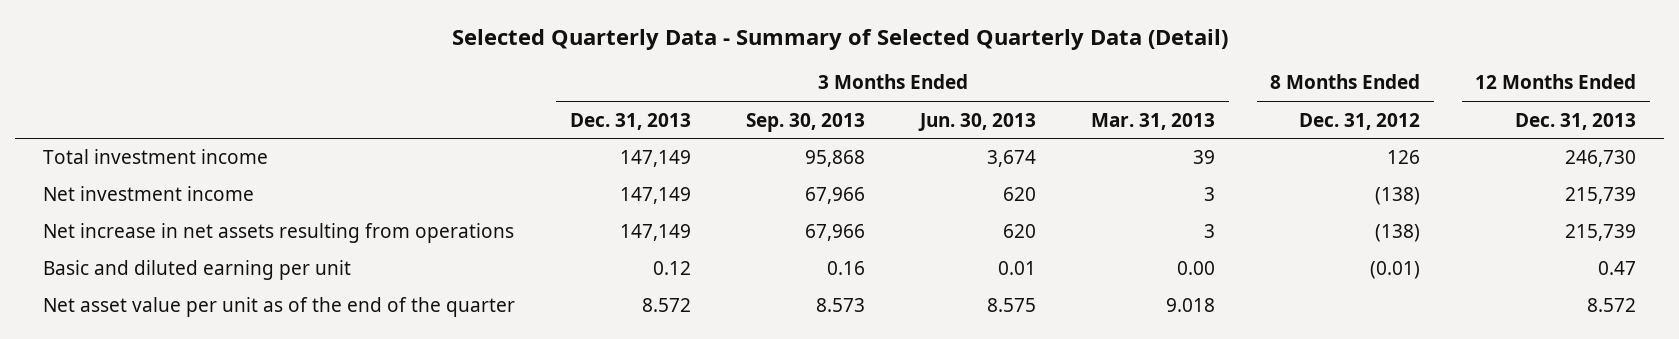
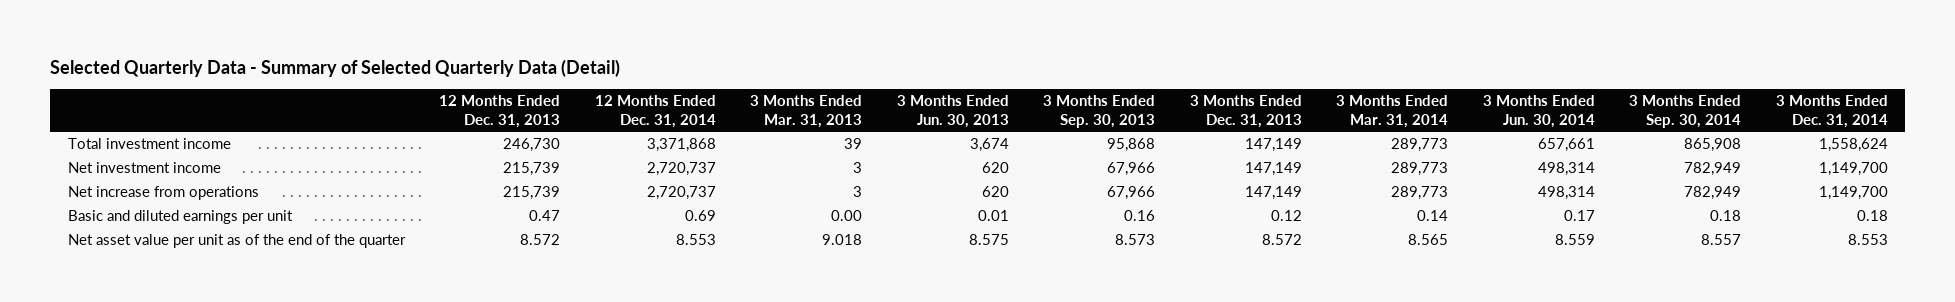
- | 3 Months Ended Dec. 31, 2013 | 3 Months Ended Sep. 30, 2013 | 3 Months Ended Jun. 30, 2013 | 3 Months Ended Mar. 31, 2013 | 8 Months Ended Dec. 31, 2012 | 12 Months Ended Dec. 31, 2013
+ | 12 Months Ended Dec. 31, 2013 | 12 Months Ended Dec. 31, 2014 | 3 Months Ended Mar. 31, 2013 | 3 Months Ended Jun. 30, 2013 | 3 Months Ended Sep. 30, 2013 | 3 Months Ended Dec. 31, 2013 | 3 Months Ended Mar. 31, 2014 | 3 Months Ended Jun. 30, 2014 | 3 Months Ended Sep. 30, 2014 | 3 Months Ended Dec. 31, 2014
- Net increase in net assets resulting from operations | 147,149 | 67,966 | 620 | 3 | (138) | 215,739
- Basic and diluted earning per unit | 0.12 | 0.16 | 0.01 | 0.00 | (0.01) | 0.47
+ Net increase from operations | 215,739 | 2,720,737 | 3 | 620 | 67,966 | 147,149 | 289,773 | 498,314 | 782,949 | 1,149,700
+ Basic and diluted earnings per unit | 0.47 | 0.69 | 0.00 | 0.01 | 0.16 | 0.12 | 0.14 | 0.17 | 0.18 | 0.18

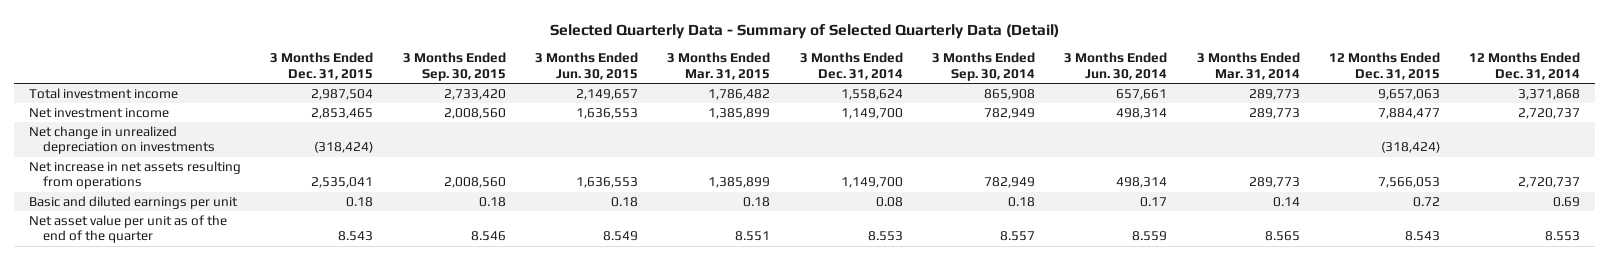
- | 12 Months Ended Dec. 31, 2013 | 12 Months Ended Dec. 31, 2014 | 3 Months Ended Mar. 31, 2013 | 3 Months Ended Jun. 30, 2013 | 3 Months Ended Sep. 30, 2013 | 3 Months Ended Dec. 31, 2013 | 3 Months Ended Mar. 31, 2014 | 3 Months Ended Jun. 30, 2014 | 3 Months Ended Sep. 30, 2014 | 3 Months Ended Dec. 31, 2014
+ | 3 Months Ended Dec. 31, 2015 | 3 Months Ended Sep. 30, 2015 | 3 Months Ended Jun. 30, 2015 | 3 Months Ended Mar. 31, 2015 | 3 Months Ended Dec. 31, 2014 | 3 Months Ended Sep. 30, 2014 | 3 Months Ended Jun. 30, 2014 | 3 Months Ended Mar. 31, 2014 | 12 Months Ended Dec. 31, 2015 | 12 Months Ended Dec. 31, 2014
- Net increase from operations | 215,739 | 2,720,737 | 3 | 620 | 67,966 | 147,149 | 289,773 | 498,314 | 782,949 | 1,149,700
- Basic and diluted earnings per unit | 0.47 | 0.69 | 0.00 | 0.01 | 0.16 | 0.12 | 0.14 | 0.17 | 0.18 | 0.18
+ Net change in unrealized depreciation on investments | (318,424) | | | | | | | | (318,424) |
+ Net increase in net assets resulting from operations | 2,535,041 | 2,008,560 | 1,636,553 | 1,385,899 | 1,149,700 | 782,949 | 498,314 | 289,773 | 7,566,053 | 2,720,737
+ Basic and diluted earnings per unit | 0.18 | 0.18 | 0.18 | 0.18 | 0.08 | 0.18 | 0.17 | 0.14 | 0.72 | 0.69

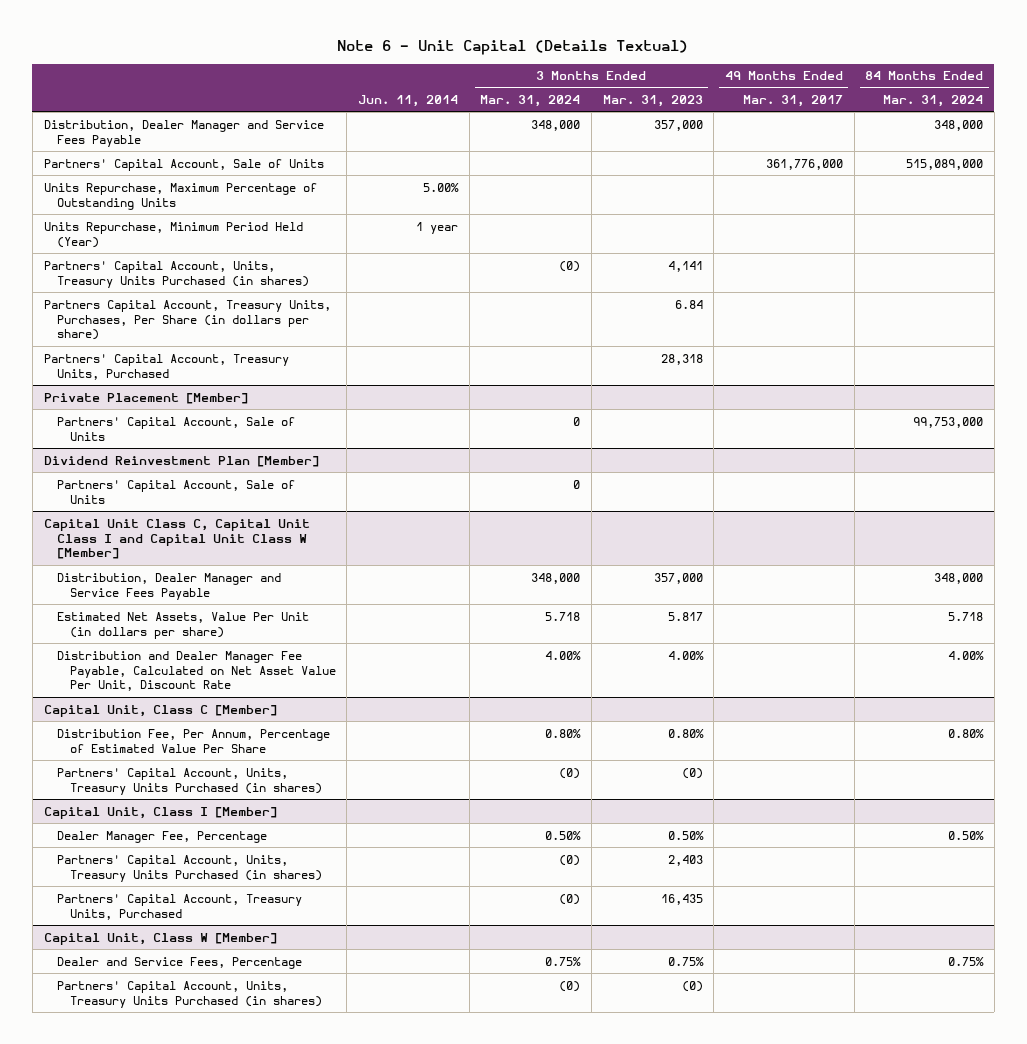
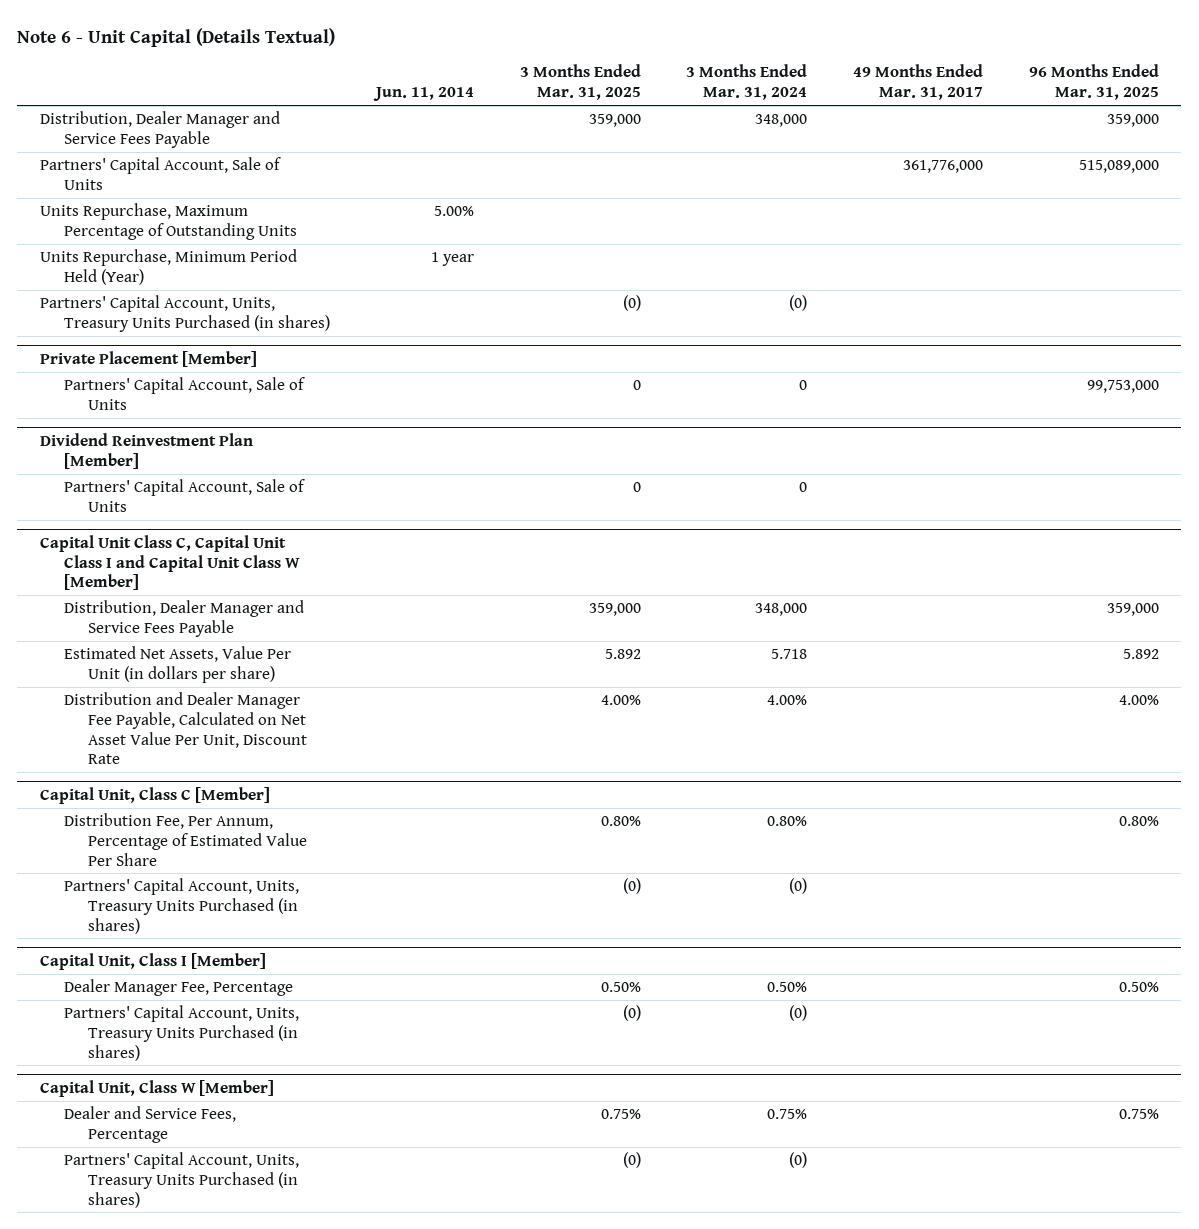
- | Jun. 11, 2014 | 3 Months Ended Mar. 31, 2024 | 3 Months Ended Mar. 31, 2023 | 49 Months Ended Mar. 31, 2017 | 84 Months Ended Mar. 31, 2024
+ | Jun. 11, 2014 | 3 Months Ended Mar. 31, 2025 | 3 Months Ended Mar. 31, 2024 | 49 Months Ended Mar. 31, 2017 | 96 Months Ended Mar. 31, 2025
- Partners Capital Account, Treasury Units, Purchases, Per Share (in dollars per share) | | | 6.84 | |
- Partners' Capital Account, Treasury Units, Purchased | | | 28,318 | |
@ Capital Unit, Class I [Member]
- Partners' Capital Account, Treasury Units, Purchased | | (0) | 16,435 | |

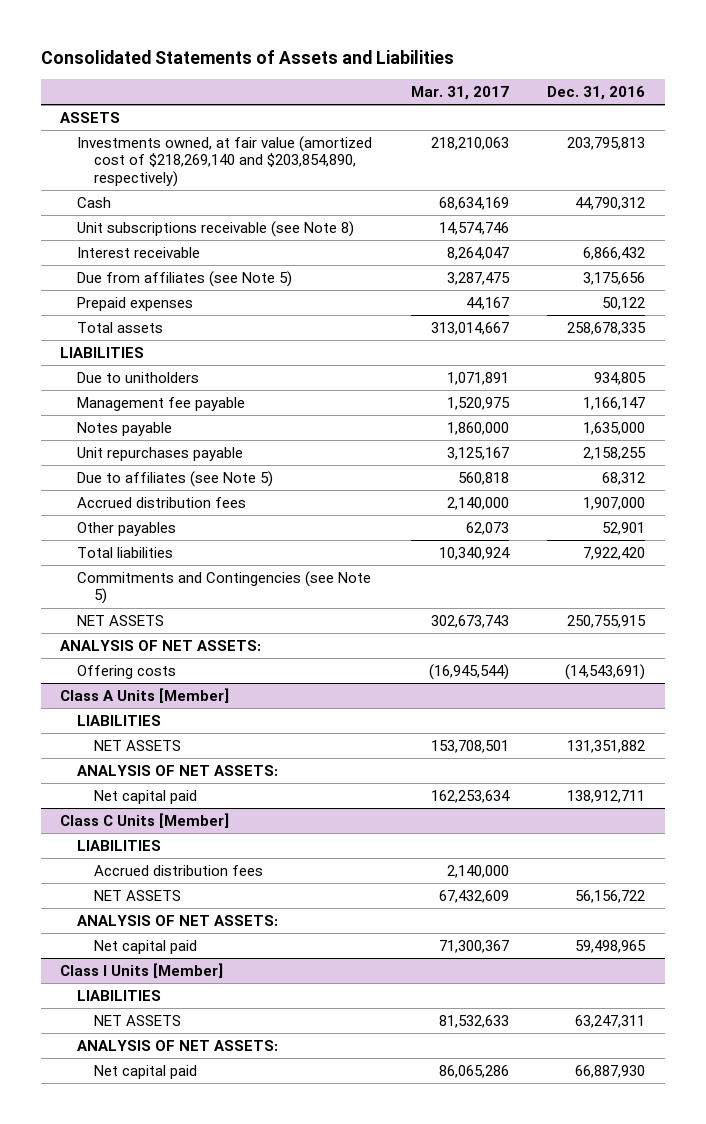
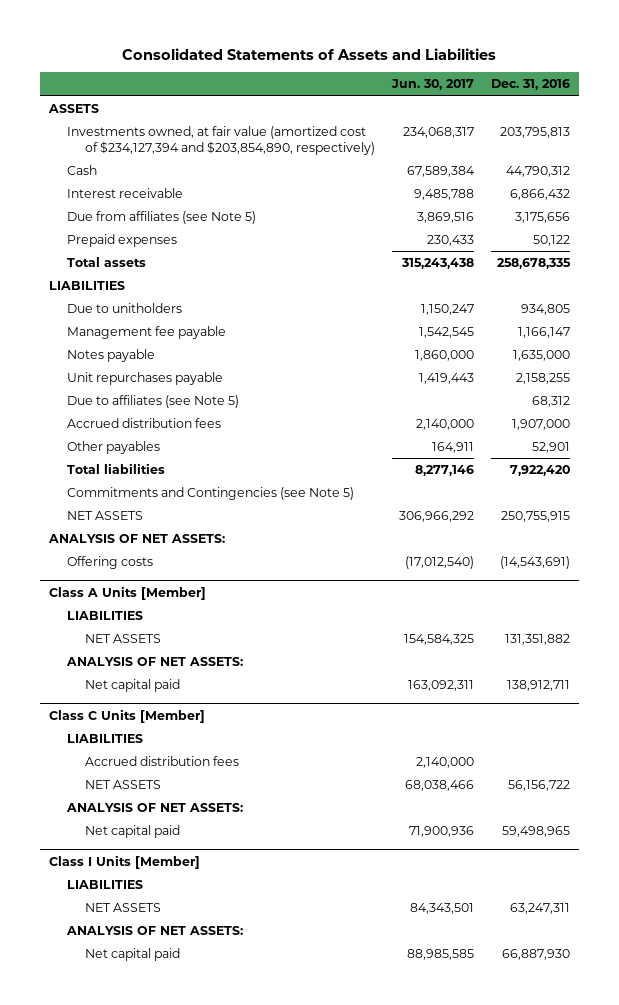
- | Mar. 31, 2017 | Dec. 31, 2016
+ | Jun. 30, 2017 | Dec. 31, 2016
- Investments owned, at fair value (amortized cost of $218,269,140 and $203,854,890, respectively) | 218,210,063 | 203,795,813
+ Investments owned, at fair value (amortized cost of $234,127,394 and $203,854,890, respectively) | 234,068,317 | 203,795,813
- Unit subscriptions receivable (see Note 8) | 14,574,746 |

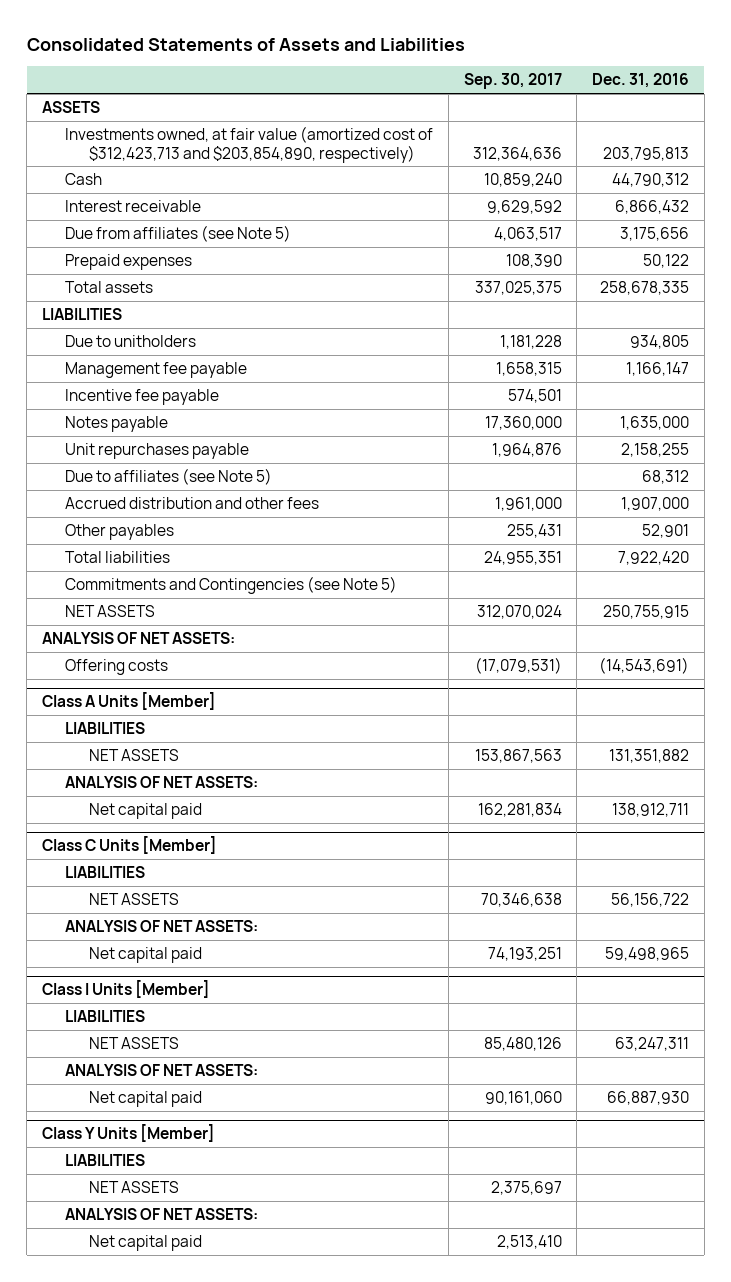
- | Jun. 30, 2017 | Dec. 31, 2016
+ | Sep. 30, 2017 | Dec. 31, 2016
- Investments owned, at fair value (amortized cost of $234,127,394 and $203,854,890, respectively) | 234,068,317 | 203,795,813
+ Investments owned, at fair value (amortized cost of $312,423,713 and $203,854,890, respectively) | 312,364,636 | 203,795,813
+ Incentive fee payable | 574,501 |
- Accrued distribution fees | 2,140,000 | 1,907,000
+ Accrued distribution and other fees | 1,961,000 | 1,907,000
@ Class C Units [Member]
- Accrued distribution fees | 2,140,000 |
+ Class Y Units [Member]
+ LIABILITIES
+ NET ASSETS | 2,375,697 |
+ ANALYSIS OF NET ASSETS:
+ Net capital paid | 2,513,410 |

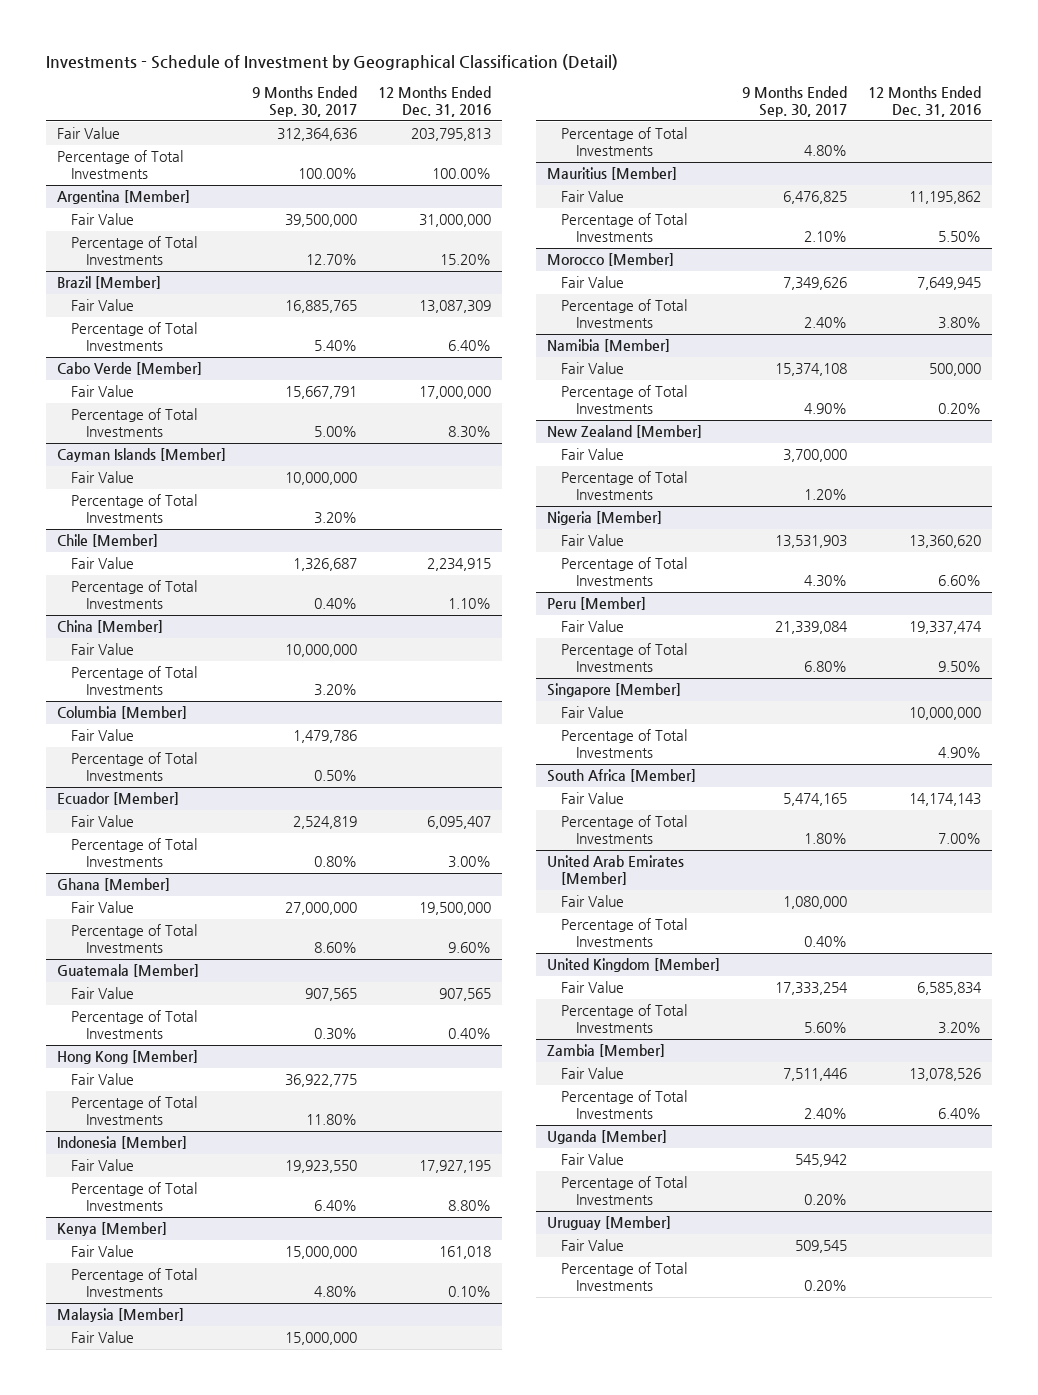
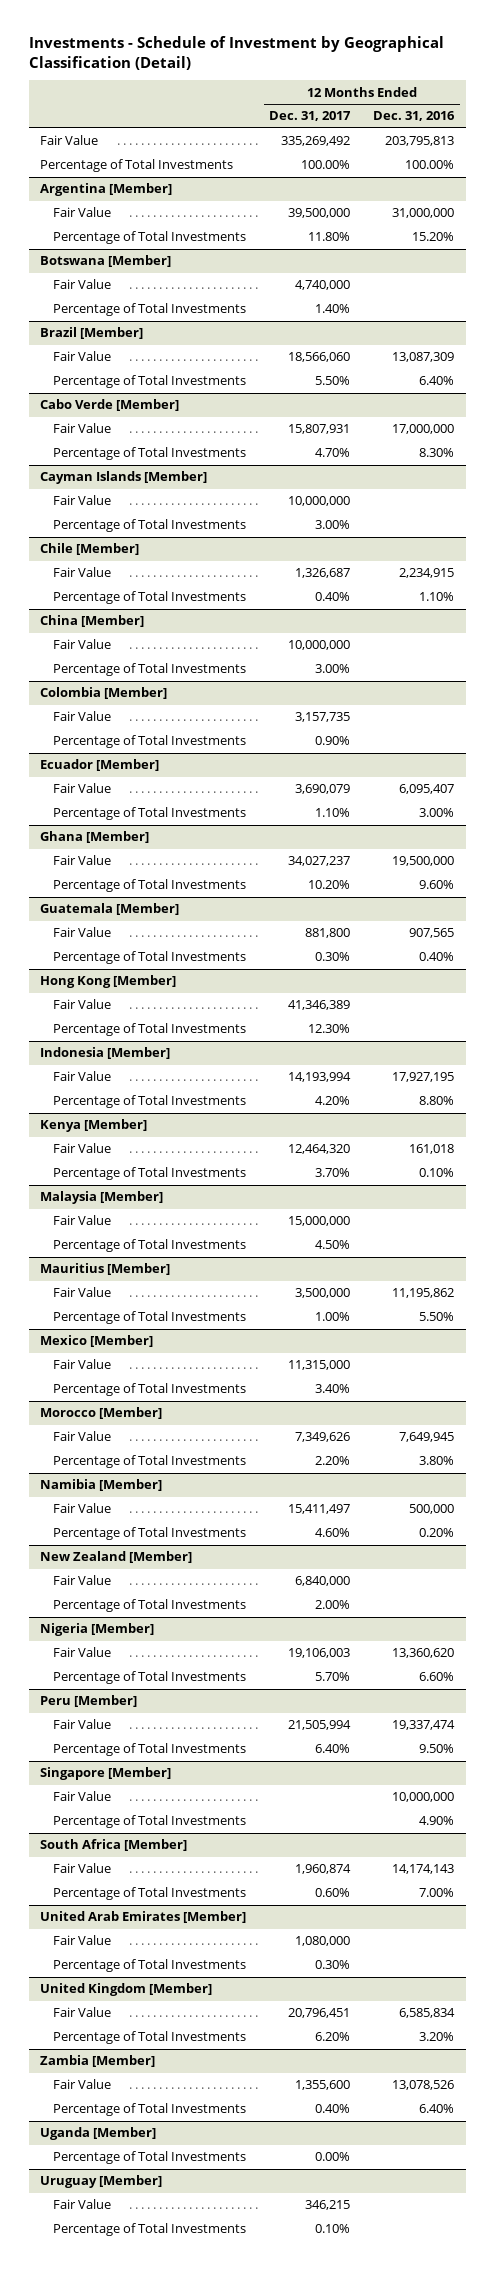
- | 9 Months Ended Sep. 30, 2017 | 12 Months Ended Dec. 31, 2016
+ | 12 Months Ended Dec. 31, 2017 | 12 Months Ended Dec. 31, 2016
+ Botswana [Member]
+ Fair Value | 4,740,000 |
+ Percentage of Total Investments | 1.40% |
- Columbia [Member]
+ Colombia [Member]
+ Mexico [Member]
+ Fair Value | 11,315,000 |
+ Percentage of Total Investments | 3.40% |
@ Uganda [Member]
- Fair Value | 545,942 |

